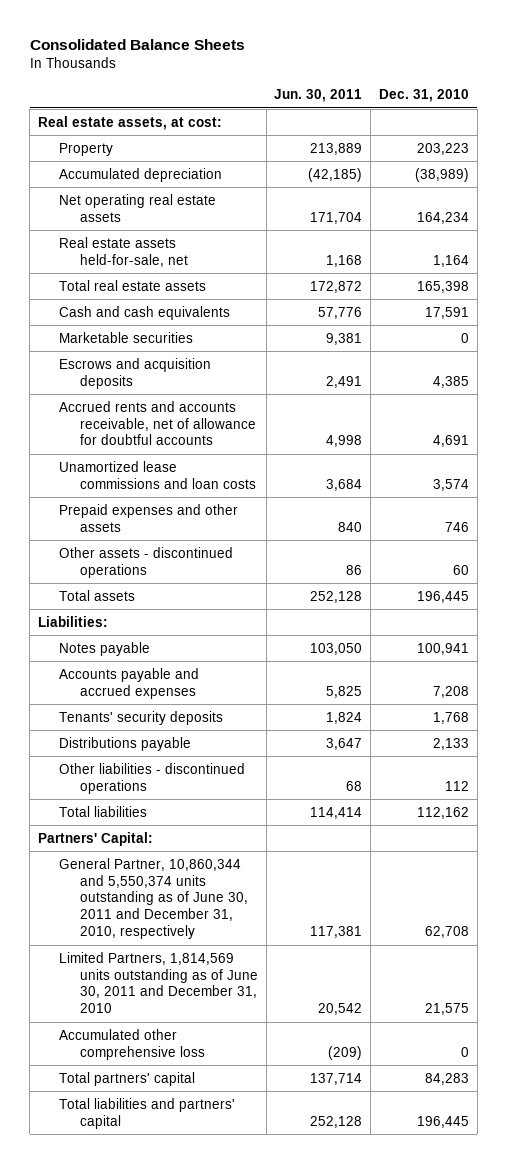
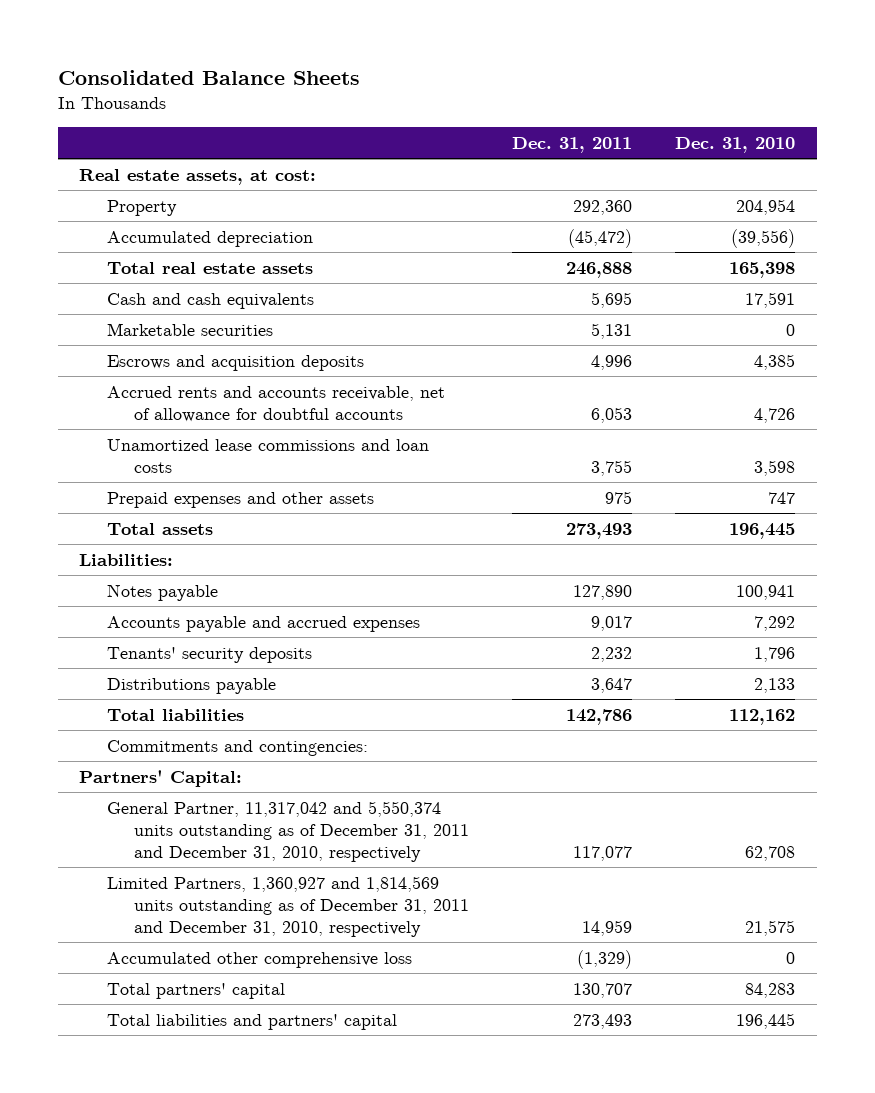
- | Jun. 30, 2011 | Dec. 31, 2010
+ | Dec. 31, 2011 | Dec. 31, 2010
- Property | 213,889 | 203,223
- Accumulated depreciation | (42,185) | (38,989)
- Net operating real estate assets | 171,704 | 164,234
- Real estate assets held-for-sale, net | 1,168 | 1,164
+ Property | 292,360 | 204,954
+ Accumulated depreciation | (45,472) | (39,556)
- Accrued rents and accounts receivable, net of allowance for doubtful accounts | 4,998 | 4,691
- Unamortized lease commissions and loan costs | 3,684 | 3,574
- Prepaid expenses and other assets | 840 | 746
- Other assets - discontinued operations | 86 | 60
+ Accrued rents and accounts receivable, net of allowance for doubtful accounts | 6,053 | 4,726
+ Unamortized lease commissions and loan costs | 3,755 | 3,598
+ Prepaid expenses and other assets | 975 | 747
- Accounts payable and accrued expenses | 5,825 | 7,208
- Tenants' security deposits | 1,824 | 1,768
+ Accounts payable and accrued expenses | 9,017 | 7,292
+ Tenants' security deposits | 2,232 | 1,796
- Other liabilities - discontinued operations | 68 | 112
+ Commitments and contingencies:
- General Partner, 10,860,344 and 5,550,374 units outstanding as of June 30, 2011 and December 31, 2010, respectively | 117,381 | 62,708
- Limited Partners, 1,814,569 units outstanding as of June 30, 2011 and December 31, 2010 | 20,542 | 21,575
+ General Partner, 11,317,042 and 5,550,374 units outstanding as of December 31, 2011 and December 31, 2010, respectively | 117,077 | 62,708
+ Limited Partners, 1,360,927 and 1,814,569 units outstanding as of December 31, 2011 and December 31, 2010, respectively | 14,959 | 21,575

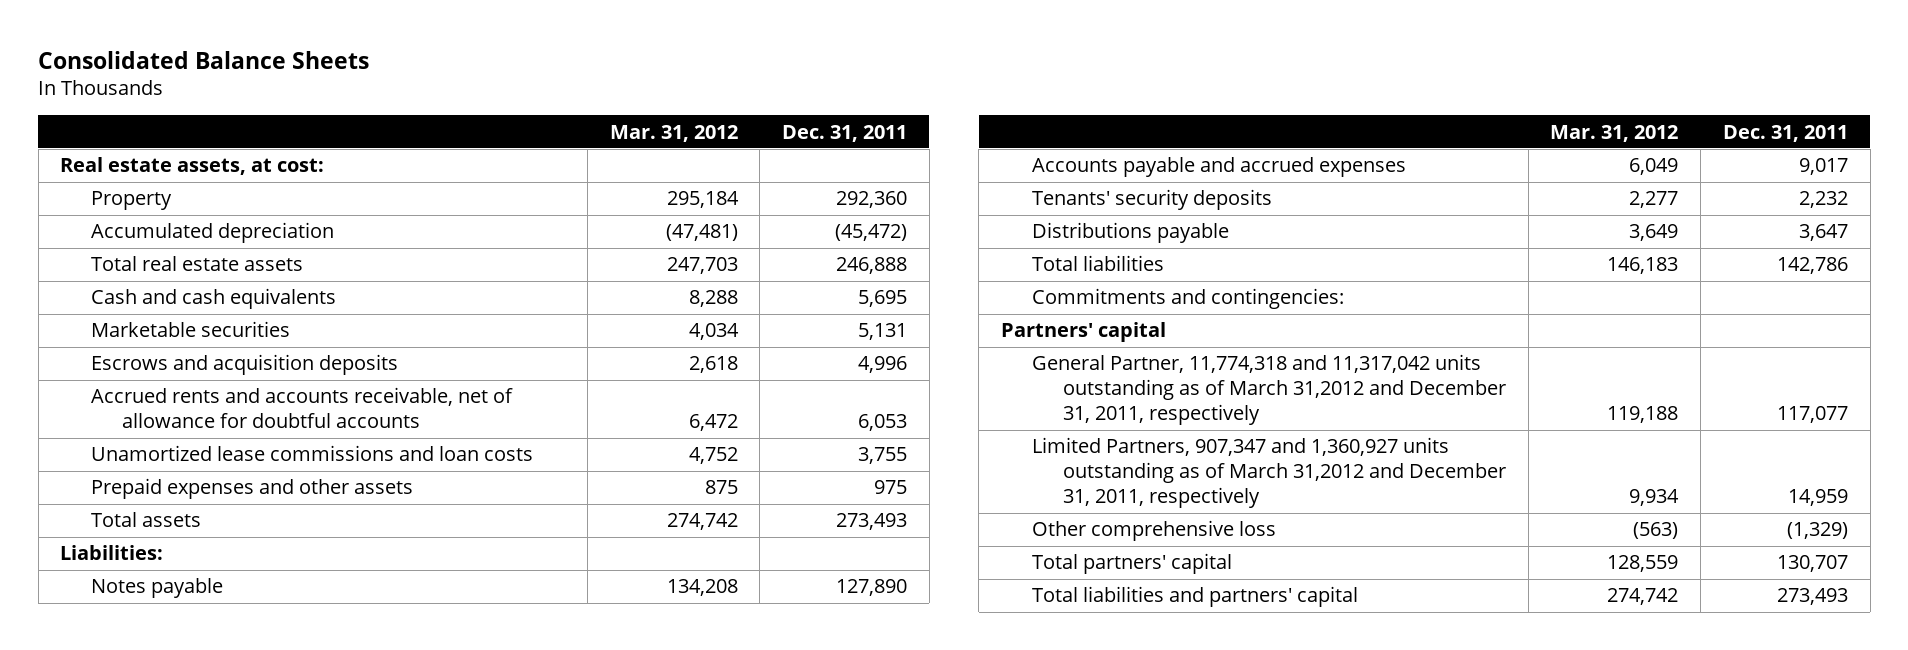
- | Dec. 31, 2011 | Dec. 31, 2010
+ | Mar. 31, 2012 | Dec. 31, 2011
- Partners' Capital:
- General Partner, 11,317,042 and 5,550,374 units outstanding as of December 31, 2011 and December 31, 2010, respectively | 117,077 | 62,708
- Limited Partners, 1,360,927 and 1,814,569 units outstanding as of December 31, 2011 and December 31, 2010, respectively | 14,959 | 21,575
- Accumulated other comprehensive loss | (1,329) | 0
+ Partners' capital
+ General Partner, 11,774,318 and 11,317,042 units outstanding as of March 31,2012 and December 31, 2011, respectively | 119,188 | 117,077
+ Limited Partners, 907,347 and 1,360,927 units outstanding as of March 31,2012 and December 31, 2011, respectively | 9,934 | 14,959
+ Other comprehensive loss | (563) | (1,329)

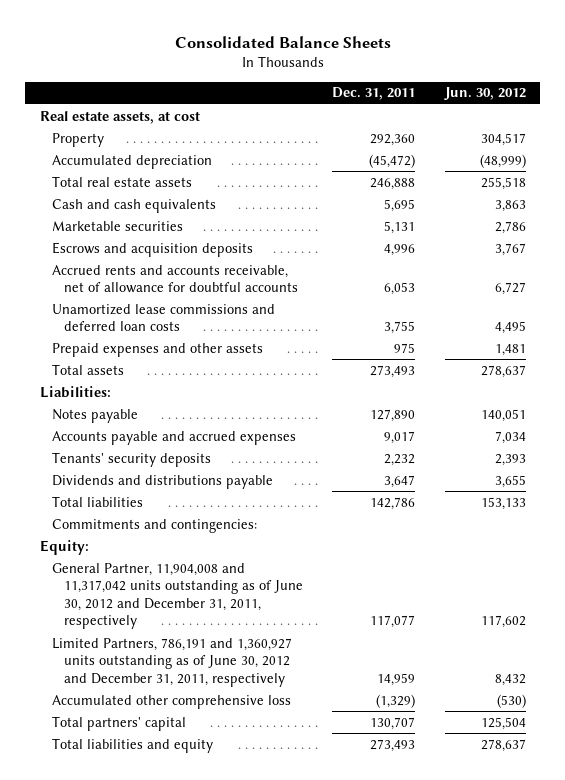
- | Mar. 31, 2012 | Dec. 31, 2011
+ | Dec. 31, 2011 | Jun. 30, 2012
- Real estate assets, at cost:
+ Real estate assets, at cost
- Unamortized lease commissions and loan costs | 4,752 | 3,755
+ Unamortized lease commissions and deferred loan costs | 3,755 | 4,495
- Distributions payable | 3,649 | 3,647
+ Dividends and distributions payable | 3,647 | 3,655
- Partners' capital
- General Partner, 11,774,318 and 11,317,042 units outstanding as of March 31,2012 and December 31, 2011, respectively | 119,188 | 117,077
- Limited Partners, 907,347 and 1,360,927 units outstanding as of March 31,2012 and December 31, 2011, respectively | 9,934 | 14,959
- Other comprehensive loss | (563) | (1,329)
+ Equity:
+ General Partner, 11,904,008 and 11,317,042 units outstanding as of June 30, 2012 and December 31, 2011, respectively | 117,077 | 117,602
+ Limited Partners, 786,191 and 1,360,927 units outstanding as of June 30, 2012 and December 31, 2011, respectively | 14,959 | 8,432
+ Accumulated other comprehensive loss | (1,329) | (530)
- Total liabilities and partners' capital | 274,742 | 273,493
+ Total liabilities and equity | 273,493 | 278,637

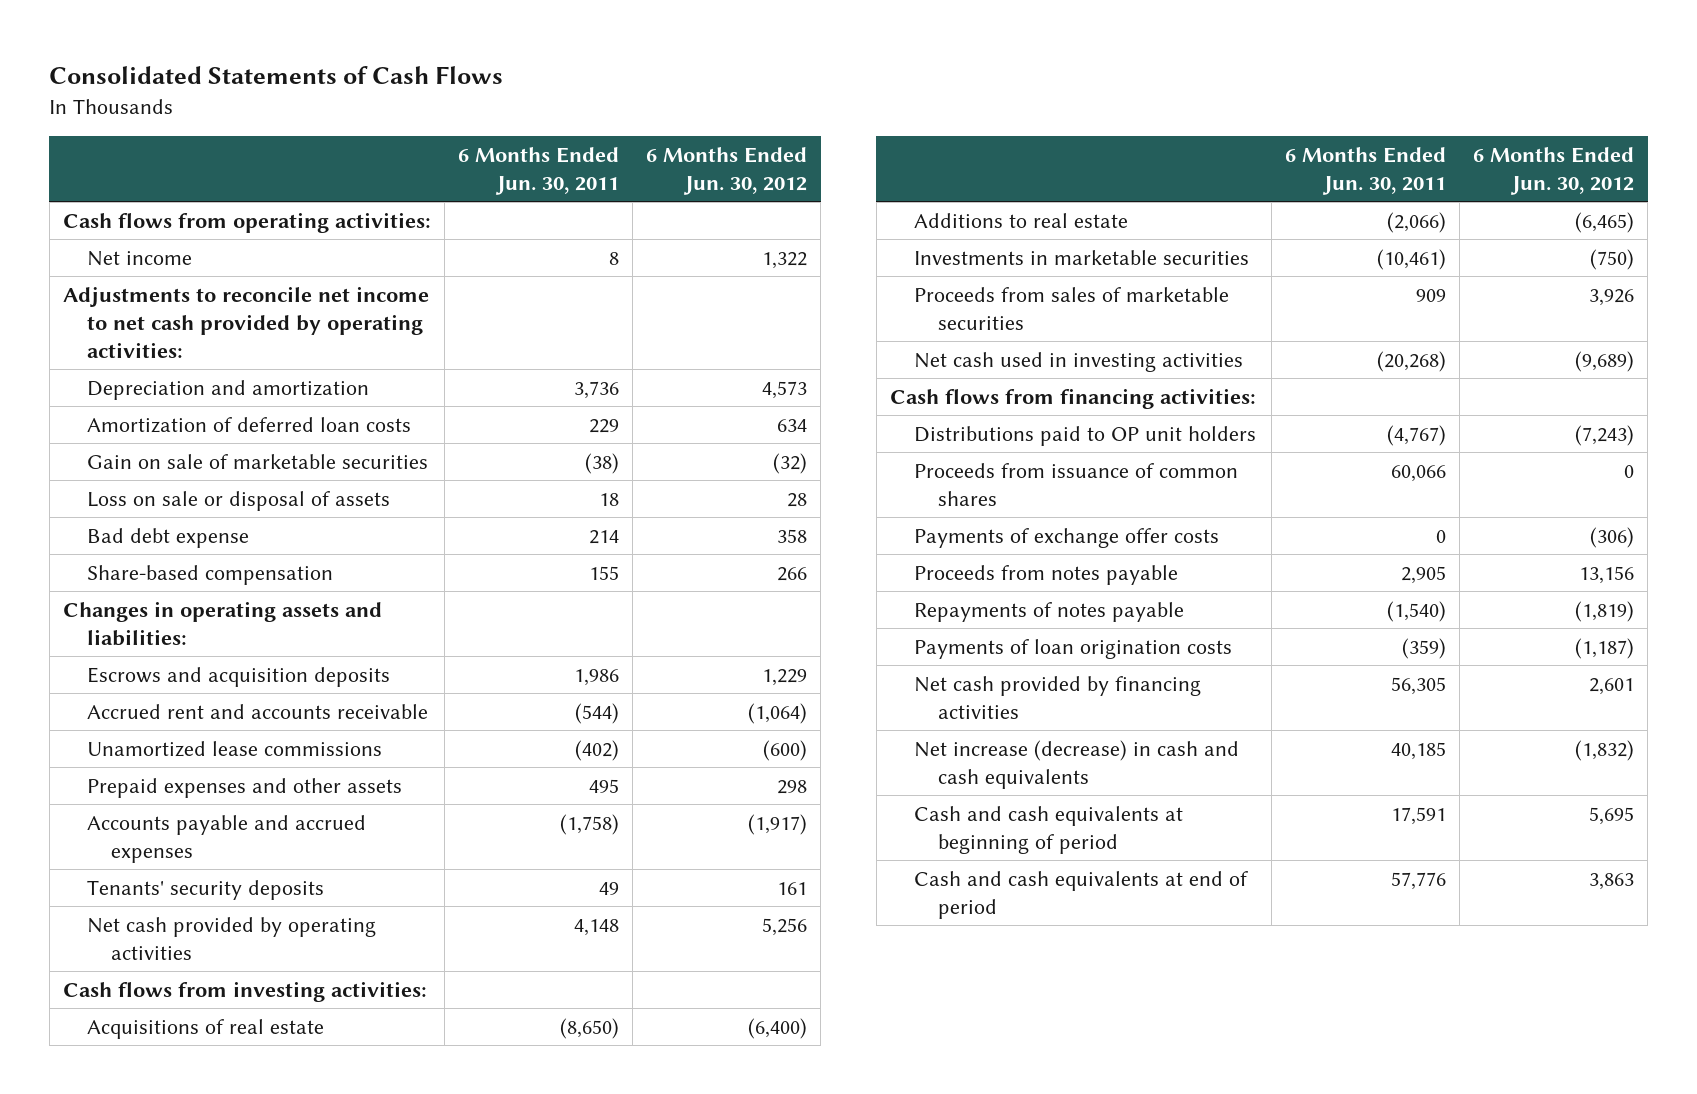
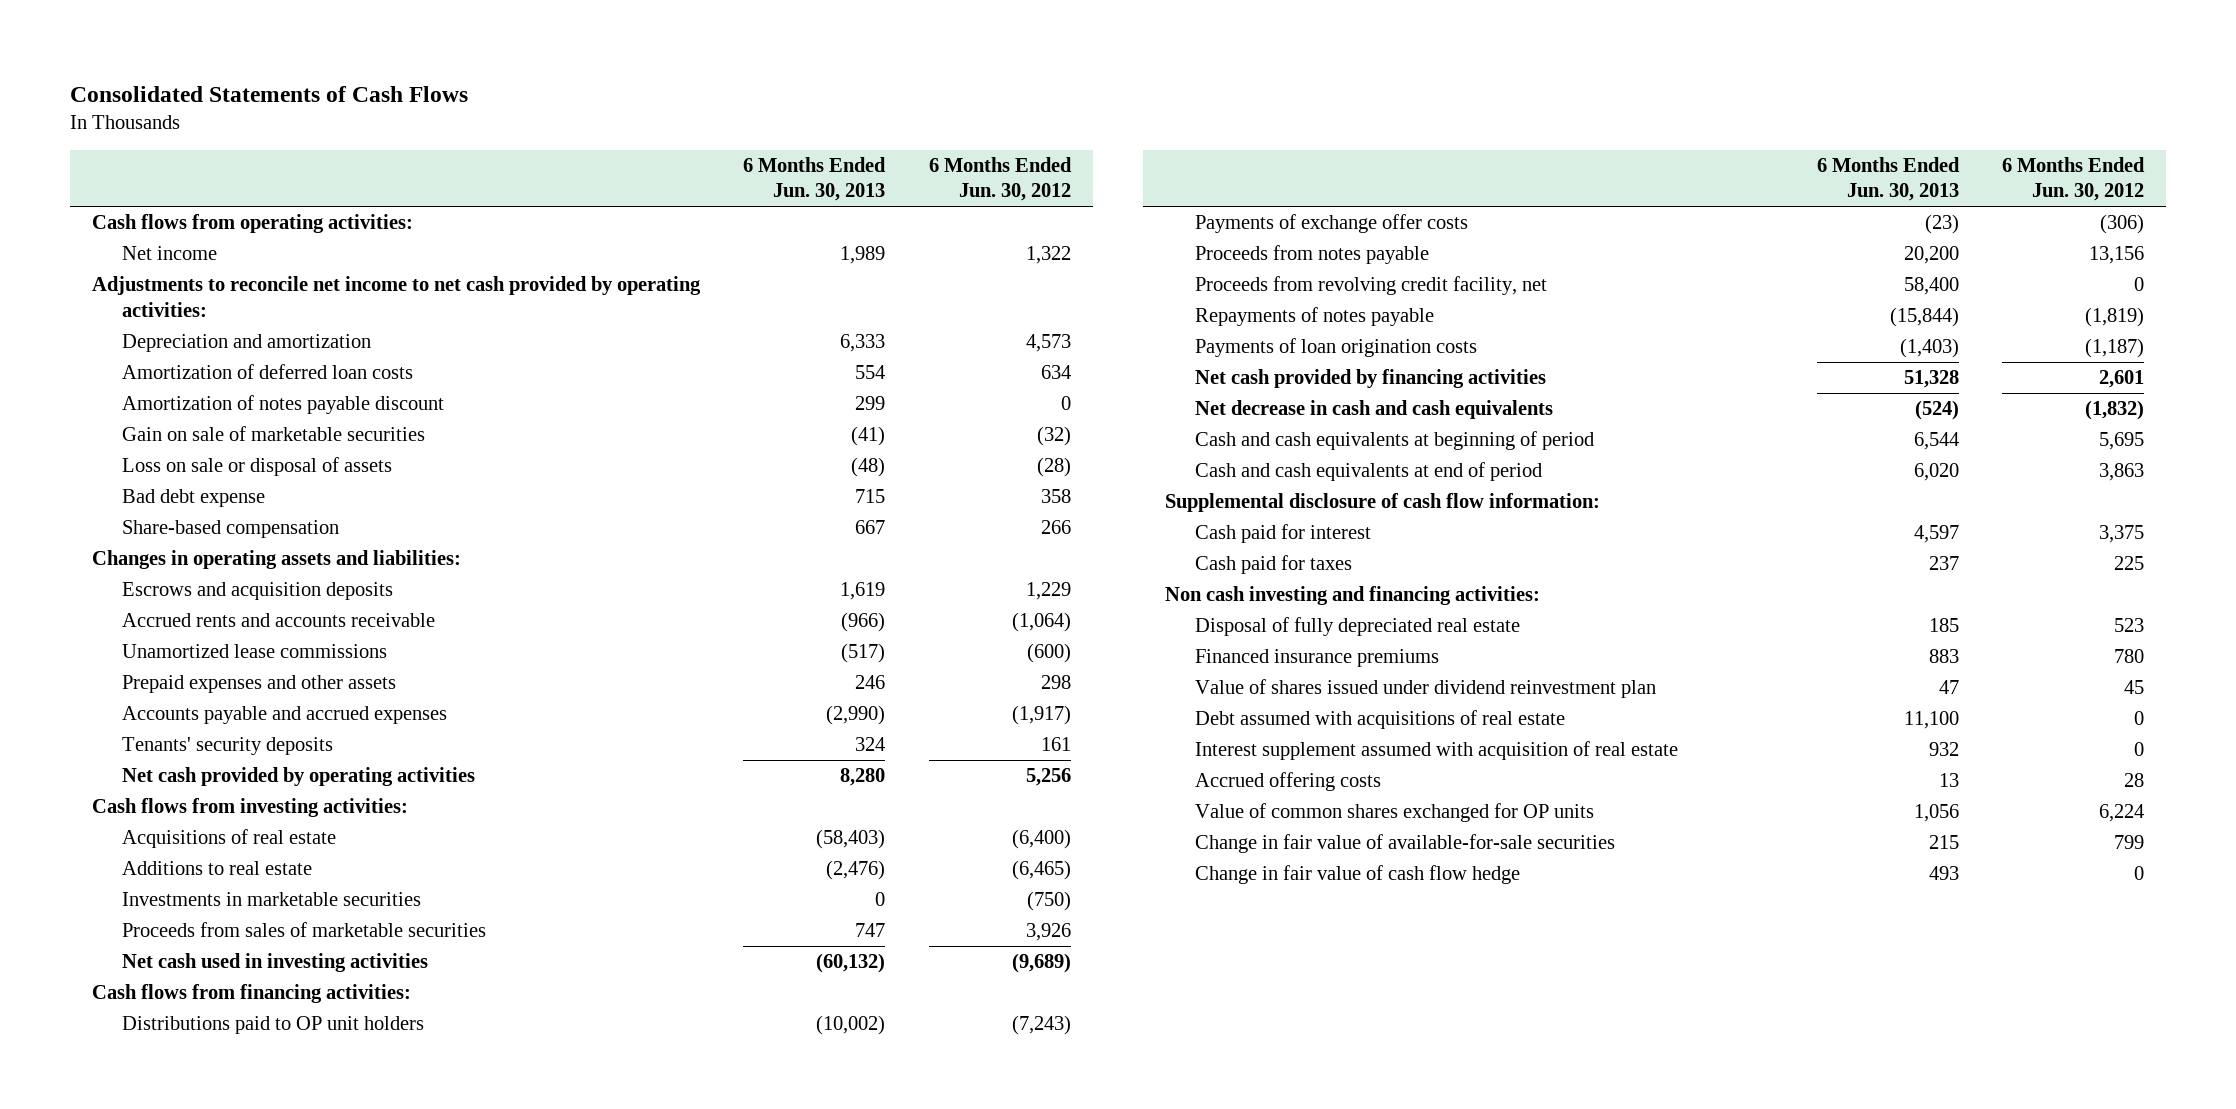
- | 6 Months Ended Jun. 30, 2011 | 6 Months Ended Jun. 30, 2012
+ | 6 Months Ended Jun. 30, 2013 | 6 Months Ended Jun. 30, 2012
+ Amortization of notes payable discount | 299 | 0
- Loss on sale or disposal of assets | 18 | 28
+ Loss on sale or disposal of assets | (48) | (28)
- Accrued rent and accounts receivable | (544) | (1,064)
+ Accrued rents and accounts receivable | (966) | (1,064)
- Proceeds from issuance of common shares | 60,066 | 0
+ Proceeds from revolving credit facility, net | 58,400 | 0
- Net increase (decrease) in cash and cash equivalents | 40,185 | (1,832)
+ Net decrease in cash and cash equivalents | (524) | (1,832)
+ Supplemental disclosure of cash flow information:
+ Cash paid for interest | 4,597 | 3,375
+ Cash paid for taxes | 237 | 225
+ Non cash investing and financing activities:
+ Disposal of fully depreciated real estate | 185 | 523
+ Financed insurance premiums | 883 | 780
+ Value of shares issued under dividend reinvestment plan | 47 | 45
+ Debt assumed with acquisitions of real estate | 11,100 | 0
+ Interest supplement assumed with acquisition of real estate | 932 | 0
+ Accrued offering costs | 13 | 28
+ Value of common shares exchanged for OP units | 1,056 | 6,224
+ Change in fair value of available-for-sale securities | 215 | 799
+ Change in fair value of cash flow hedge | 493 | 0

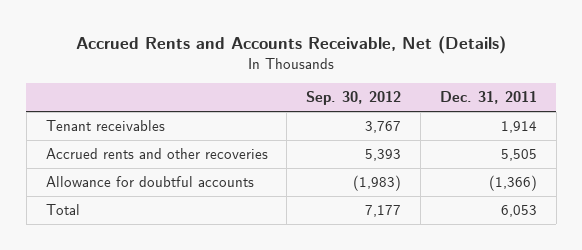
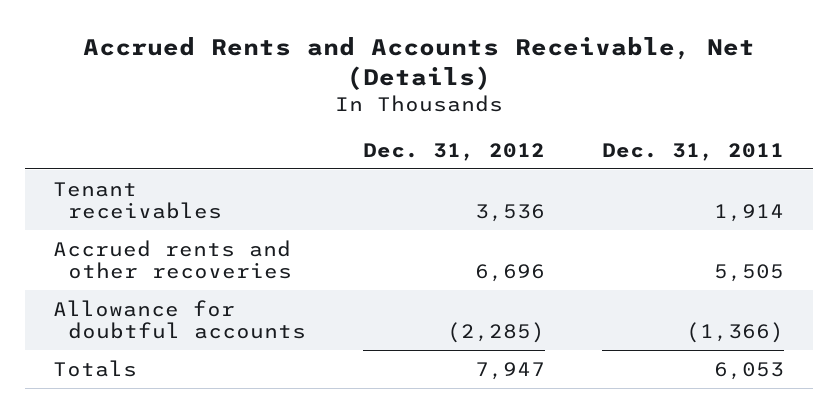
- | Sep. 30, 2012 | Dec. 31, 2011
+ | Dec. 31, 2012 | Dec. 31, 2011
- Total | 7,177 | 6,053
+ Totals | 7,947 | 6,053

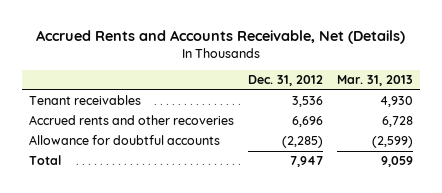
- | Dec. 31, 2012 | Dec. 31, 2011
+ | Dec. 31, 2012 | Mar. 31, 2013
- Totals | 7,947 | 6,053
+ Total | 7,947 | 9,059

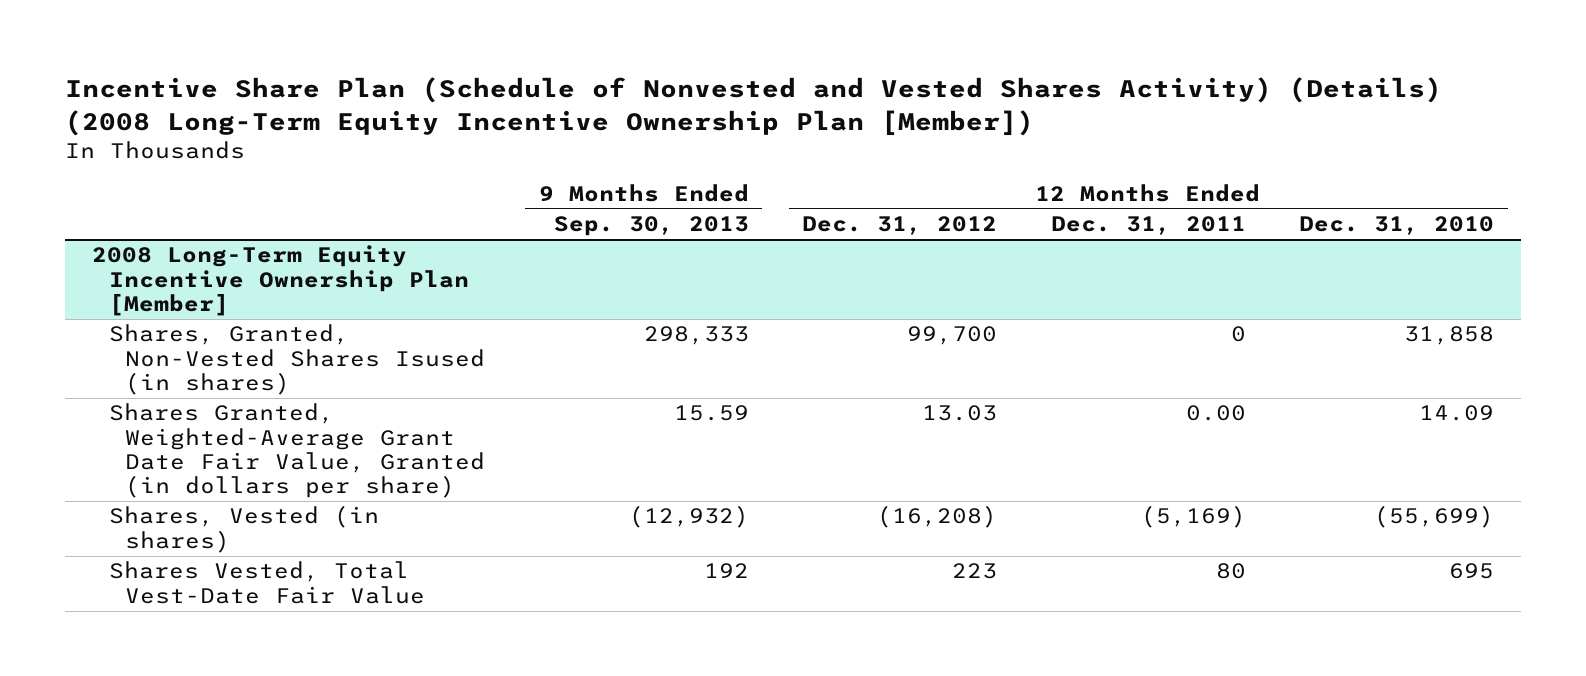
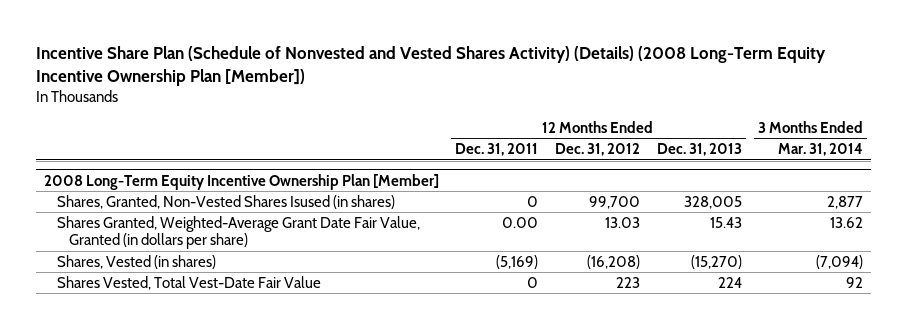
- | 9 Months Ended Sep. 30, 2013 | 12 Months Ended Dec. 31, 2012 | 12 Months Ended Dec. 31, 2011 | 12 Months Ended Dec. 31, 2010
+ | 12 Months Ended Dec. 31, 2011 | 12 Months Ended Dec. 31, 2012 | 12 Months Ended Dec. 31, 2013 | 3 Months Ended Mar. 31, 2014
@ 2008 Long-Term Equity Incentive Ownership Plan [Member]
- Shares Vested, Total Vest-Date Fair Value | 192 | 223 | 80 | 695
+ Shares Vested, Total Vest-Date Fair Value | 0 | 223 | 224 | 92

